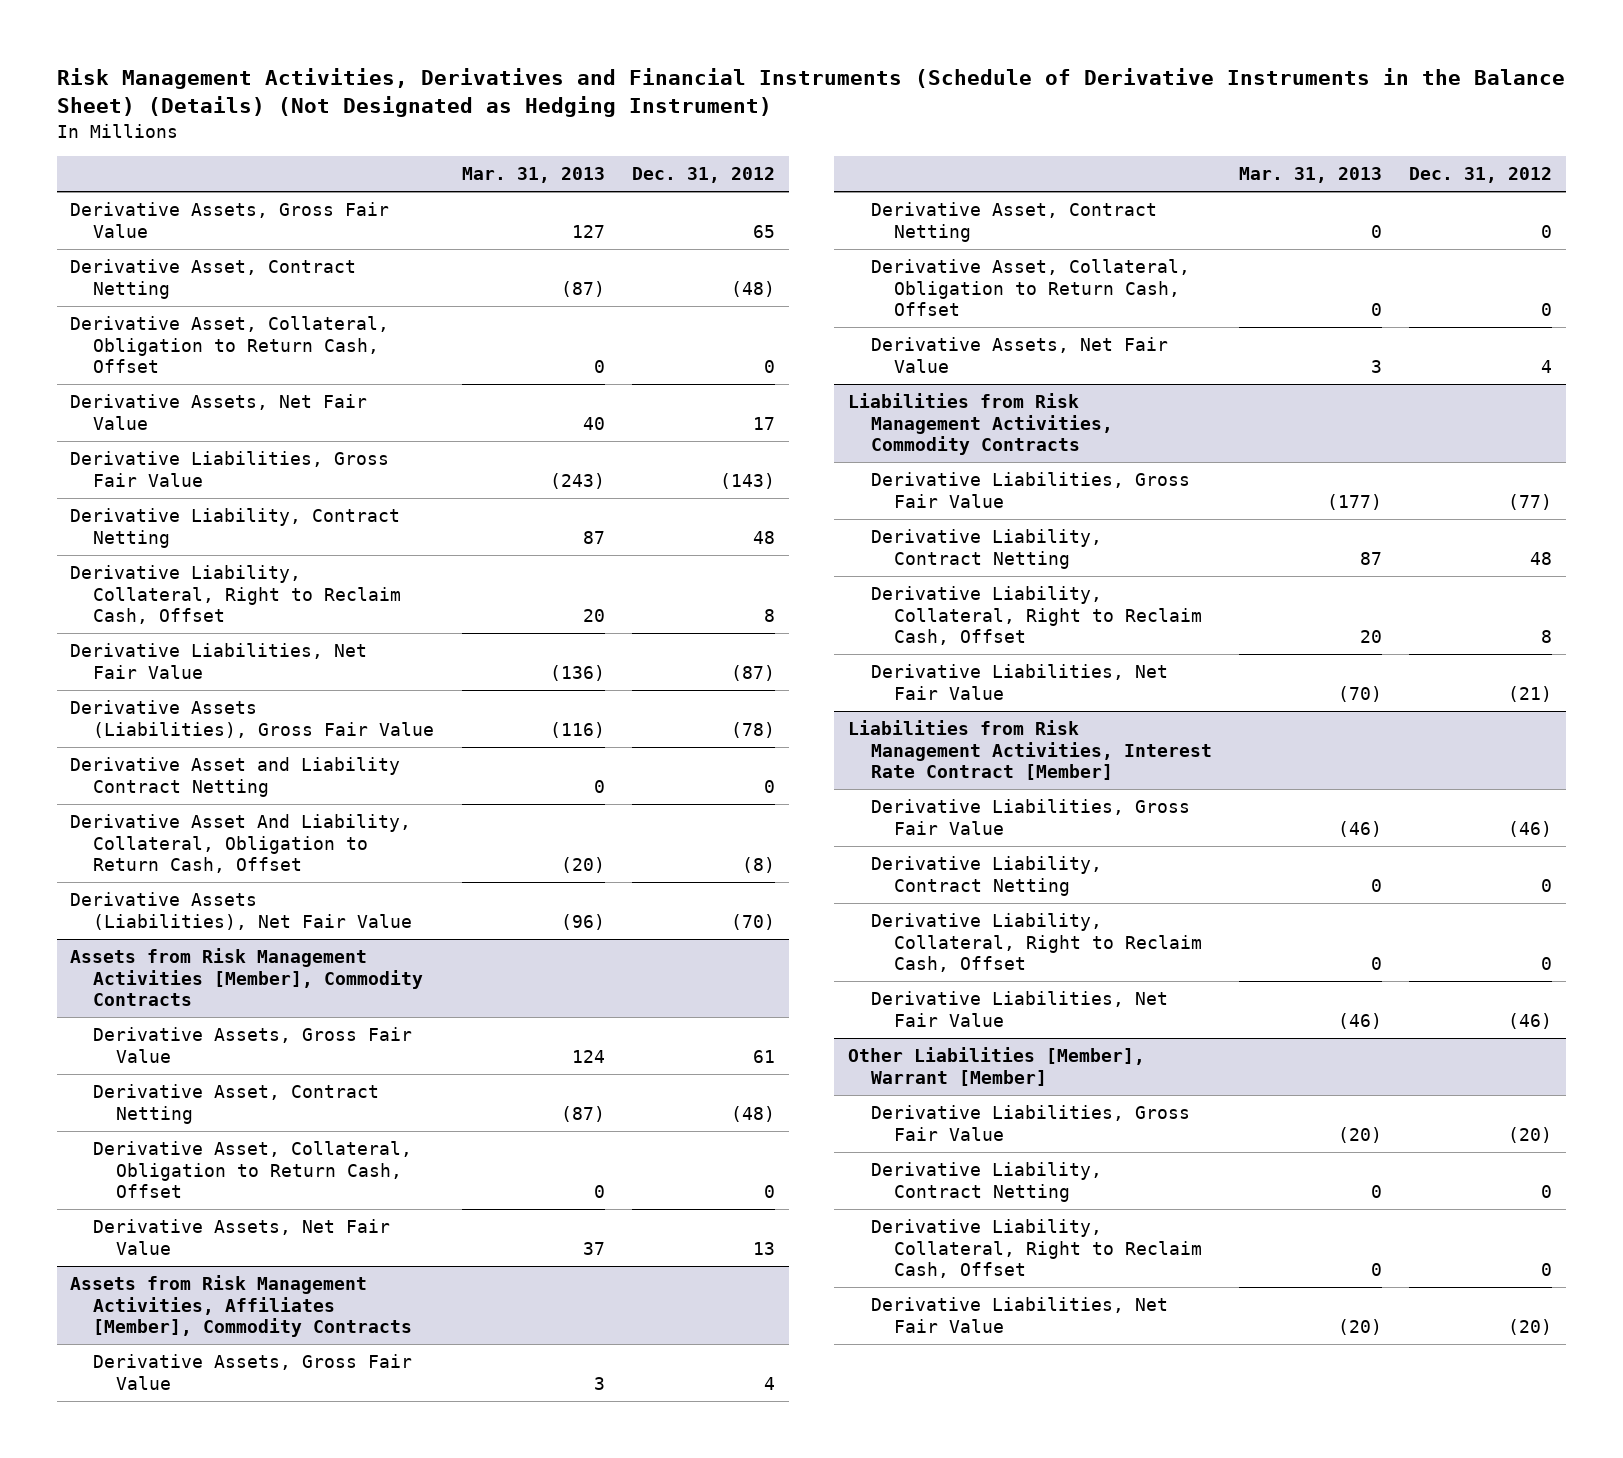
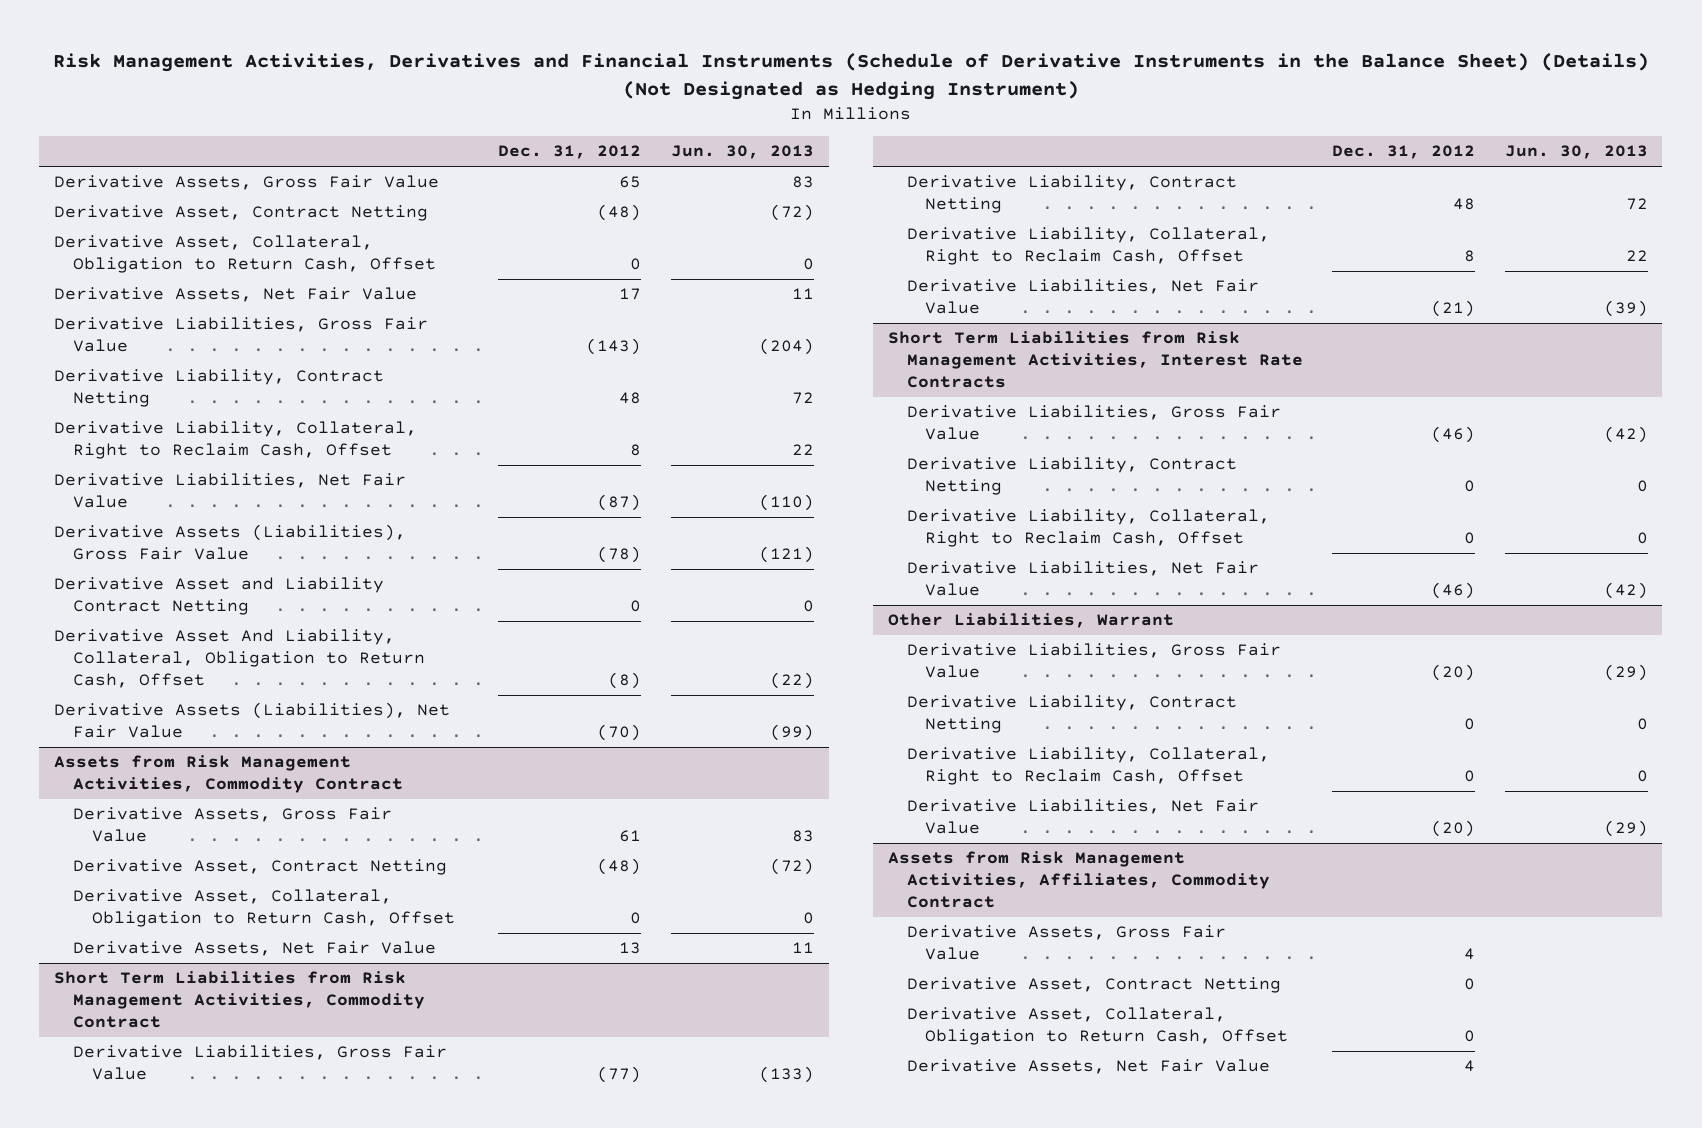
- | Mar. 31, 2013 | Dec. 31, 2012
+ | Dec. 31, 2012 | Jun. 30, 2013
- Assets from Risk Management Activities [Member], Commodity Contracts
+ Assets from Risk Management Activities, Commodity Contract
- Assets from Risk Management Activities, Affiliates [Member], Commodity Contracts
- Derivative Assets, Gross Fair Value | 3 | 4
- Derivative Asset, Contract Netting | 0 | 0
- Derivative Asset, Collateral, Obligation to Return Cash, Offset | 0 | 0
- Derivative Assets, Net Fair Value | 3 | 4
- Liabilities from Risk Management Activities, Commodity Contracts
+ Short Term Liabilities from Risk Management Activities, Commodity Contract
- Liabilities from Risk Management Activities, Interest Rate Contract [Member]
+ Short Term Liabilities from Risk Management Activities, Interest Rate Contracts
- Other Liabilities [Member], Warrant [Member]
+ Other Liabilities, Warrant
+ Assets from Risk Management Activities, Affiliates, Commodity Contract
+ Derivative Assets, Gross Fair Value | 4 |
+ Derivative Asset, Contract Netting | 0 |
+ Derivative Asset, Collateral, Obligation to Return Cash, Offset | 0 |
+ Derivative Assets, Net Fair Value | 4 |

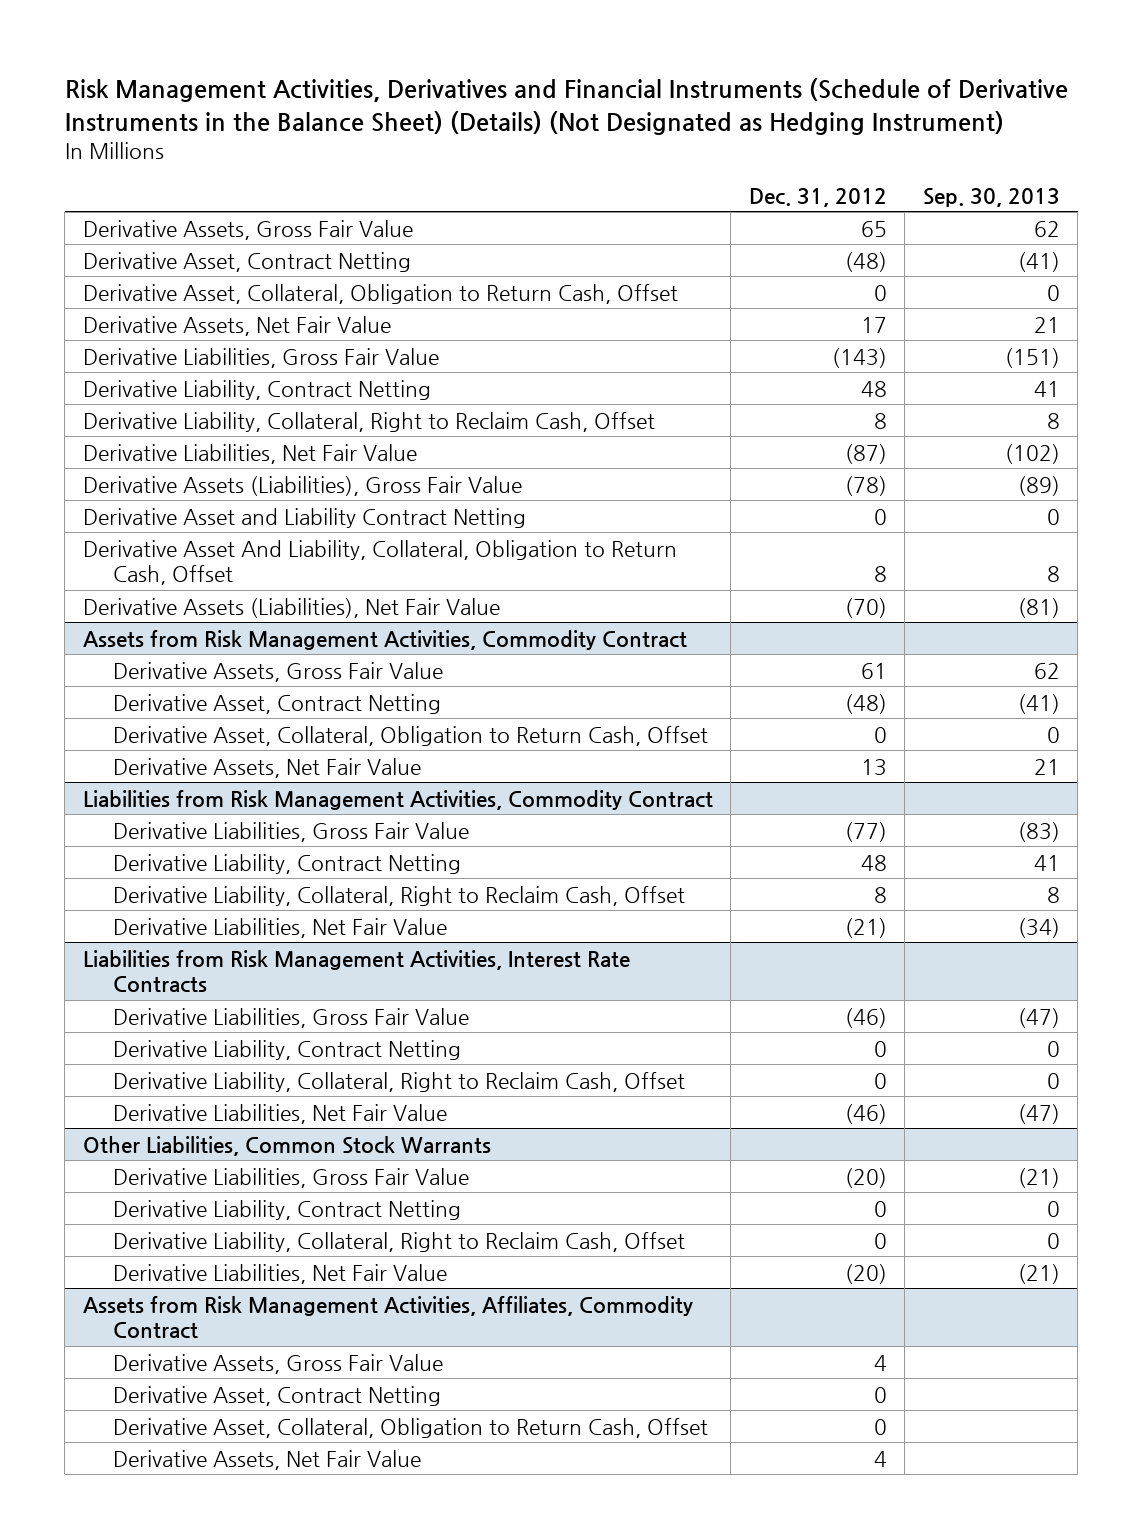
- | Dec. 31, 2012 | Jun. 30, 2013
+ | Dec. 31, 2012 | Sep. 30, 2013
- Derivative Asset And Liability, Collateral, Obligation to Return Cash, Offset | (8) | (22)
+ Derivative Asset And Liability, Collateral, Obligation to Return Cash, Offset | 8 | 8
- Short Term Liabilities from Risk Management Activities, Commodity Contract
+ Liabilities from Risk Management Activities, Commodity Contract
- Short Term Liabilities from Risk Management Activities, Interest Rate Contracts
+ Liabilities from Risk Management Activities, Interest Rate Contracts
- Other Liabilities, Warrant
+ Other Liabilities, Common Stock Warrants

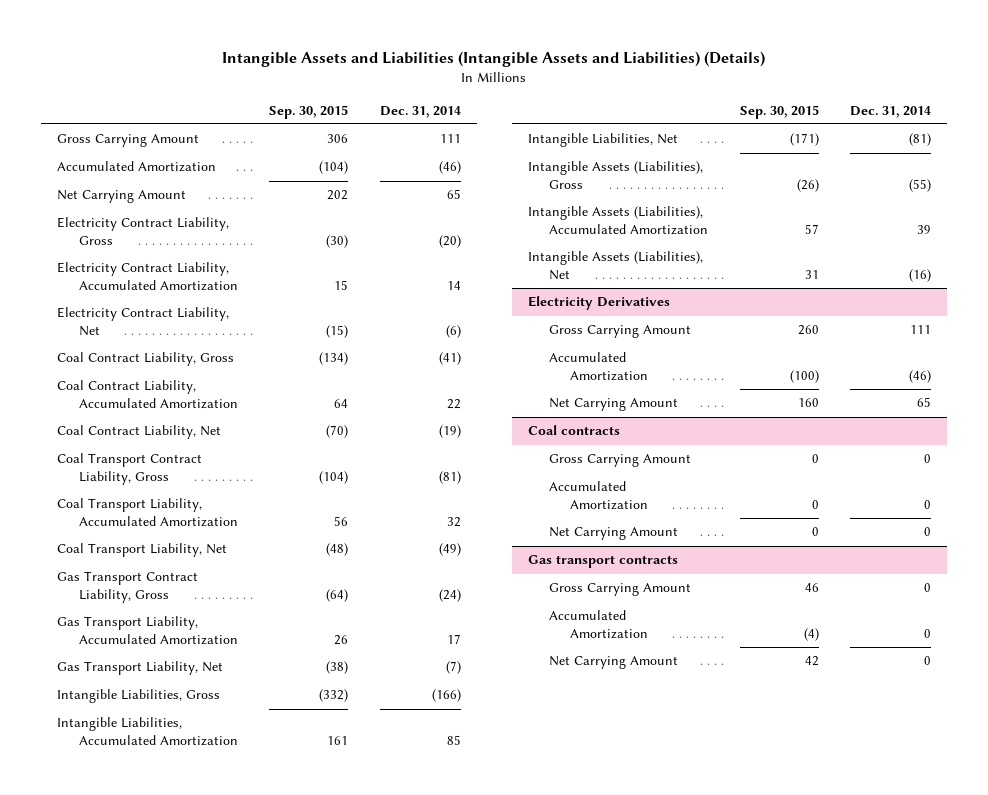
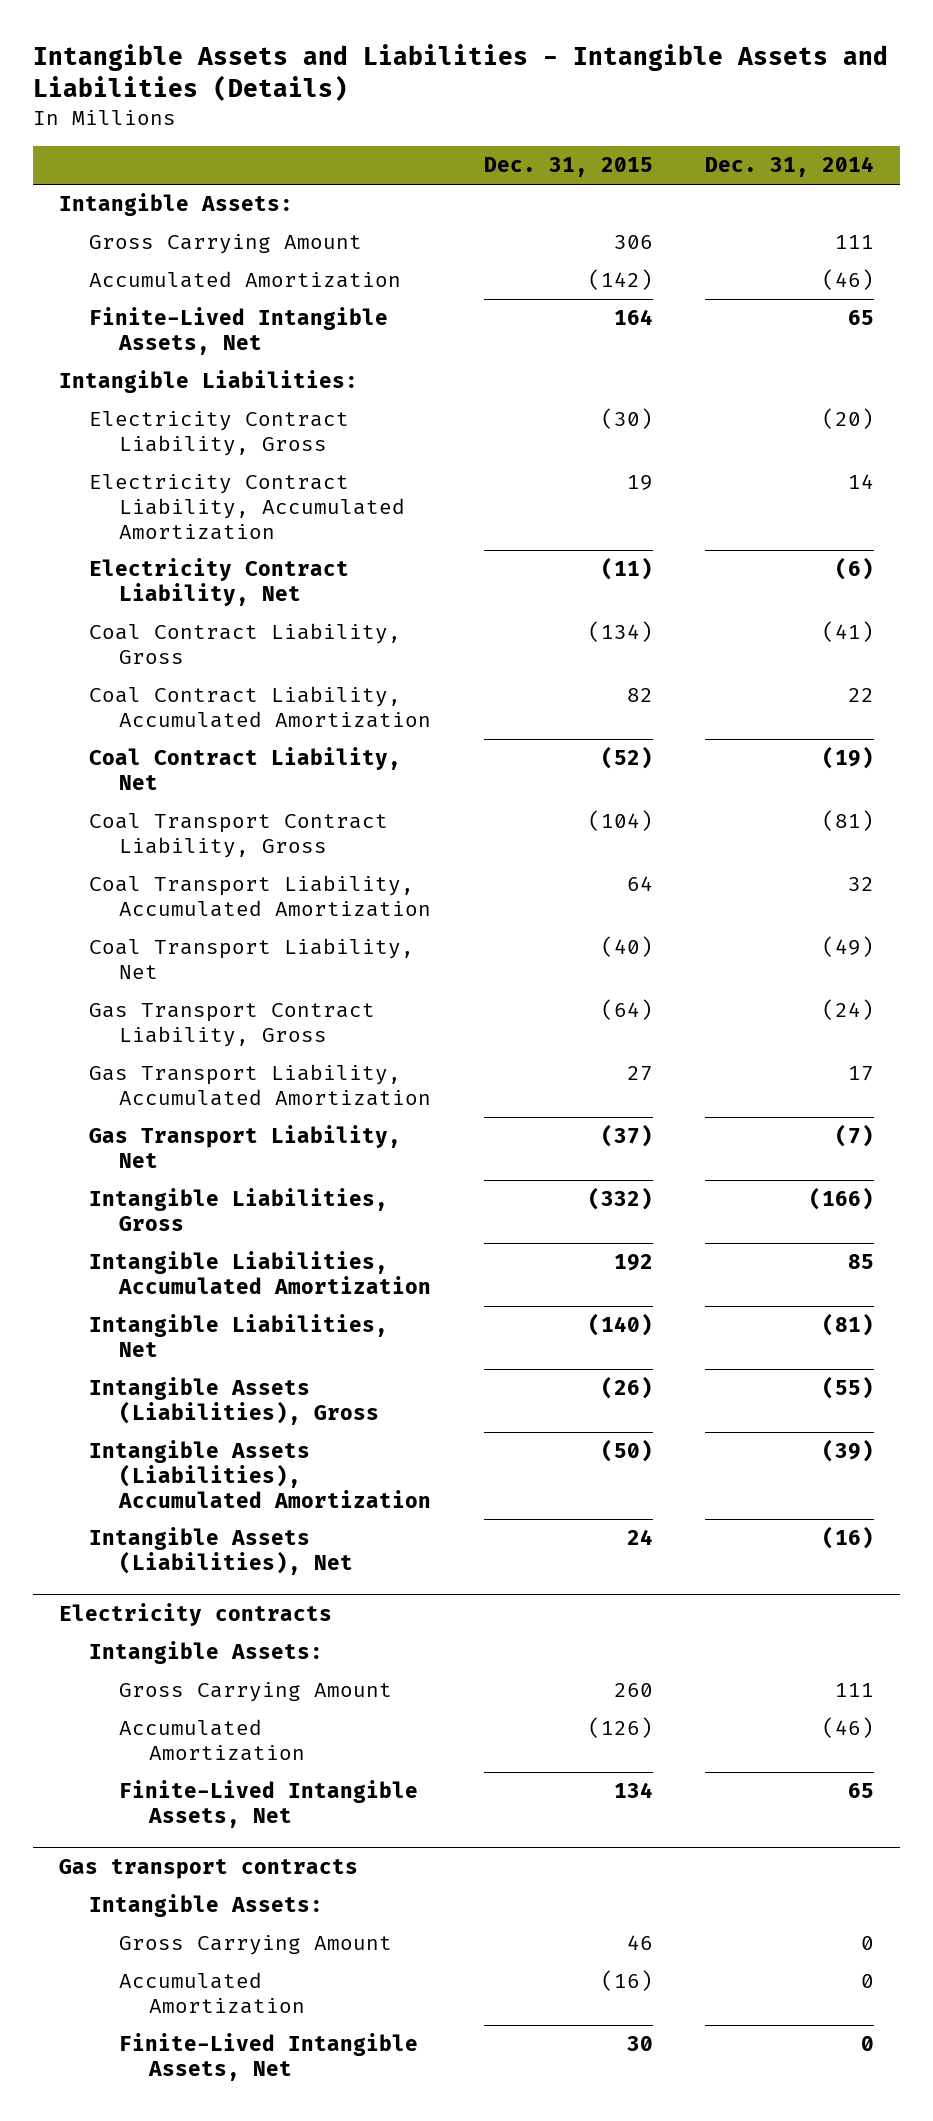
- Intangible Assets and Liabilities (Intangible Assets and Liabilities) (Details)
+ Intangible Assets and Liabilities - Intangible Assets and Liabilities (Details)
- | Sep. 30, 2015 | Dec. 31, 2014
+ | Dec. 31, 2015 | Dec. 31, 2014
+ Intangible Assets:
- Net Carrying Amount | 202 | 65
+ Finite-Lived Intangible Assets, Net | 164 | 65
+ Intangible Liabilities:
- Intangible Assets (Liabilities), Accumulated Amortization | 57 | 39
+ Intangible Assets (Liabilities), Accumulated Amortization | (50) | (39)
- Electricity Derivatives
+ Electricity contracts
+ Intangible Assets:
- Net Carrying Amount | 160 | 65
- Coal contracts
- Gross Carrying Amount | 0 | 0
- Accumulated Amortization | 0 | 0
- Net Carrying Amount | 0 | 0
+ Finite-Lived Intangible Assets, Net | 134 | 65
@ Gas transport contracts
+ Intangible Assets:
- Net Carrying Amount | 42 | 0
+ Finite-Lived Intangible Assets, Net | 30 | 0

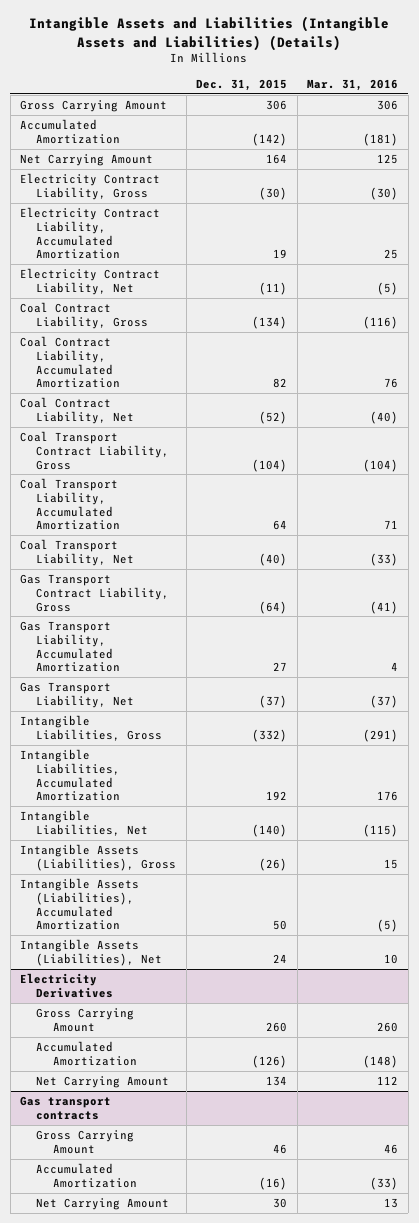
- Intangible Assets and Liabilities - Intangible Assets and Liabilities (Details)
+ Intangible Assets and Liabilities (Intangible Assets and Liabilities) (Details)
- | Dec. 31, 2015 | Dec. 31, 2014
+ | Dec. 31, 2015 | Mar. 31, 2016
- Intangible Assets:
- Finite-Lived Intangible Assets, Net | 164 | 65
- Intangible Liabilities:
+ Net Carrying Amount | 164 | 125
- Intangible Assets (Liabilities), Accumulated Amortization | (50) | (39)
+ Intangible Assets (Liabilities), Accumulated Amortization | 50 | (5)
- Electricity contracts
- Intangible Assets:
+ Electricity Derivatives
- Finite-Lived Intangible Assets, Net | 134 | 65
+ Net Carrying Amount | 134 | 112
@ Gas transport contracts
- Intangible Assets:
- Finite-Lived Intangible Assets, Net | 30 | 0
+ Net Carrying Amount | 30 | 13

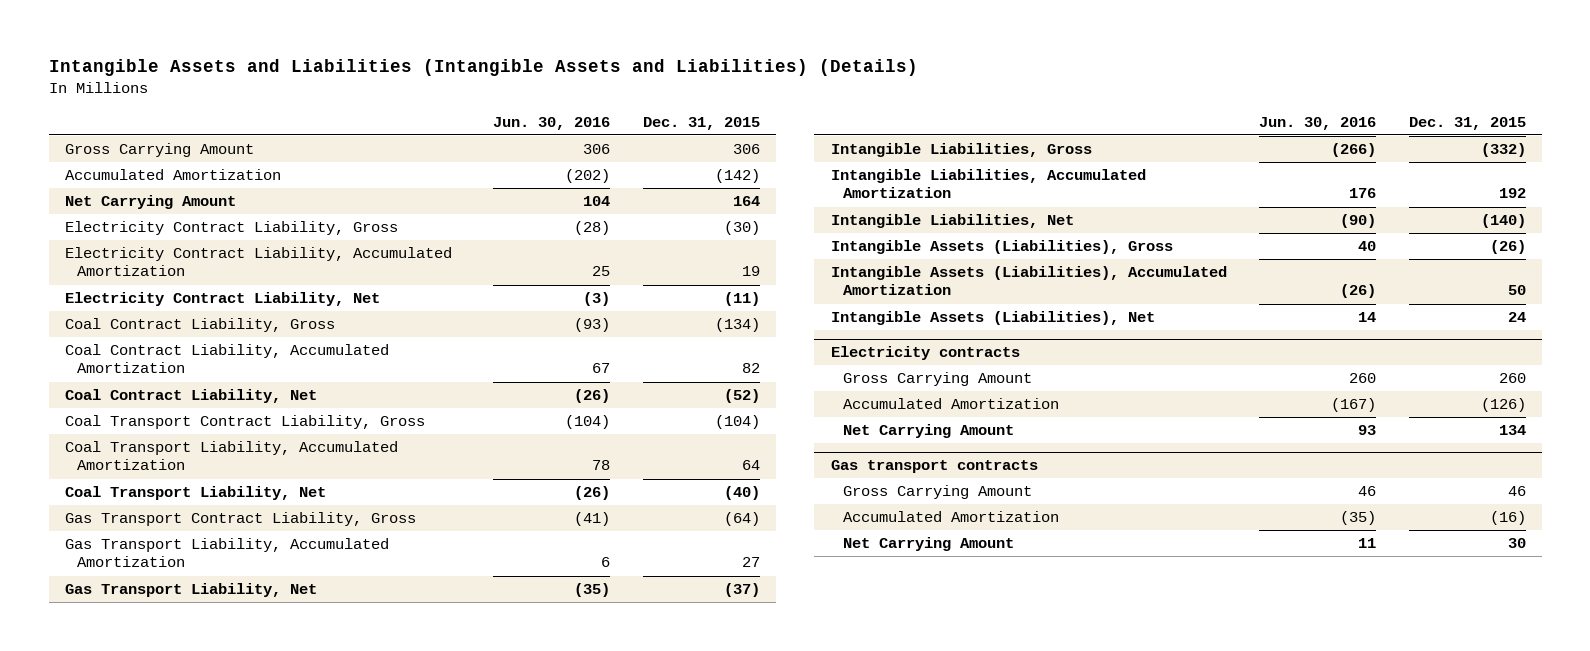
- | Dec. 31, 2015 | Mar. 31, 2016
+ | Jun. 30, 2016 | Dec. 31, 2015
- Electricity Derivatives
+ Electricity contracts

